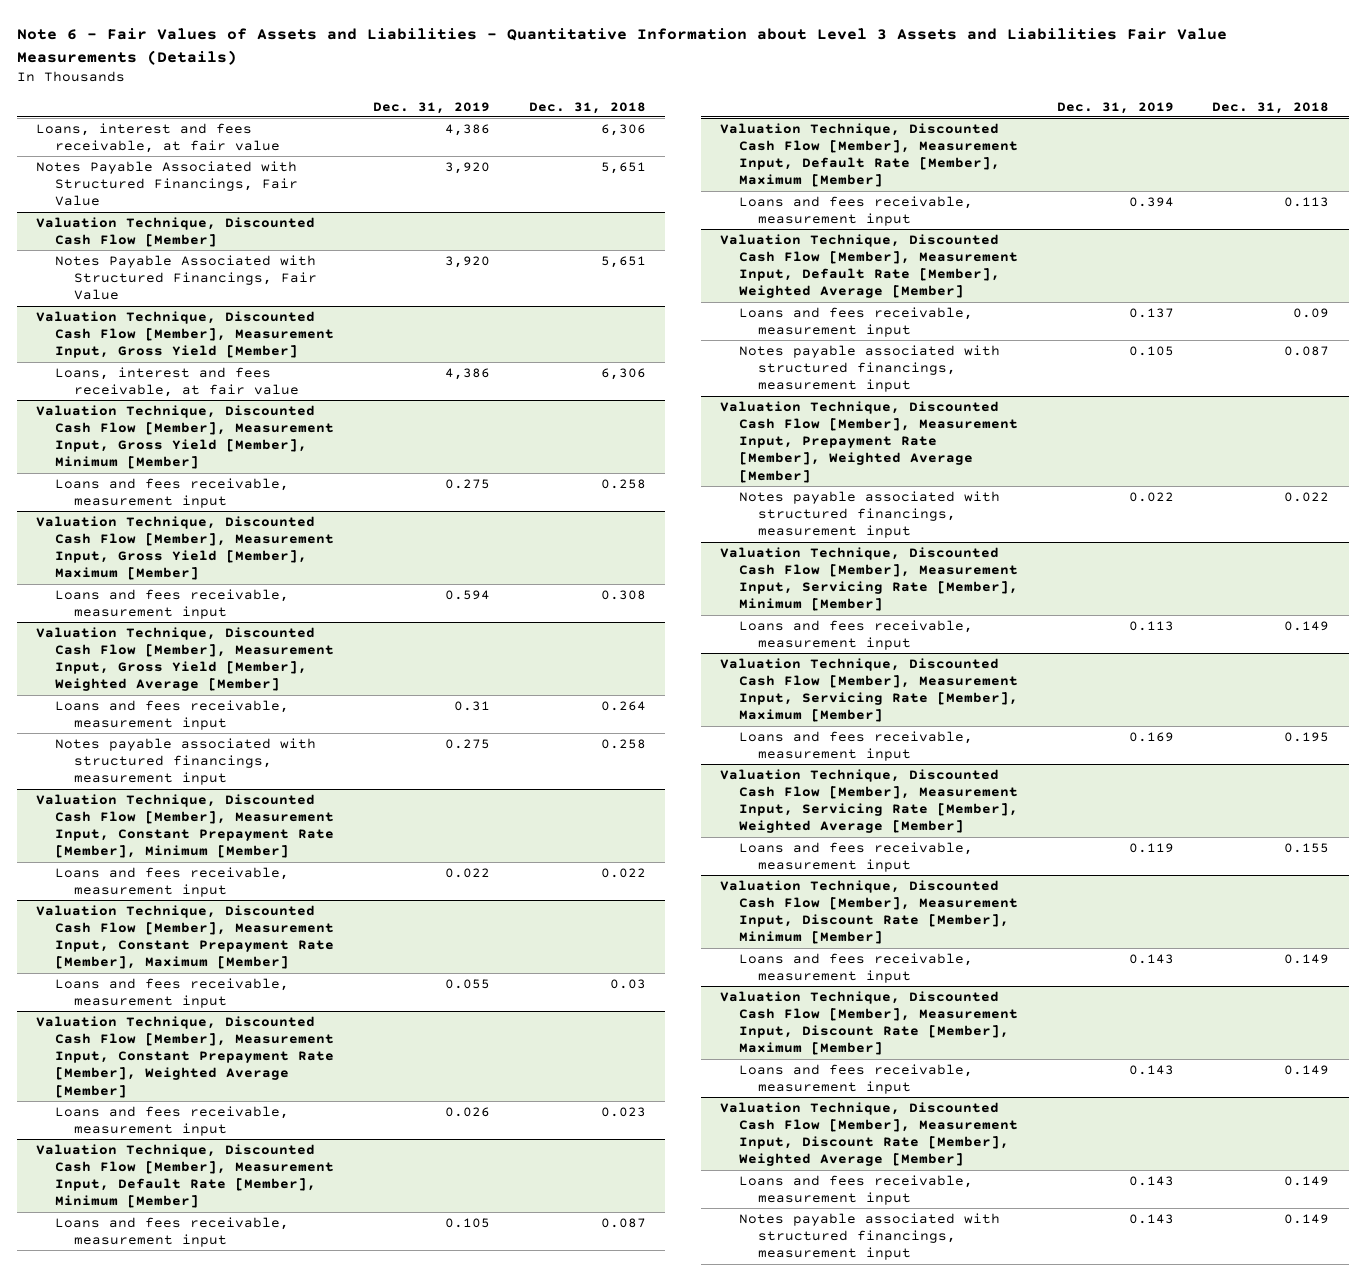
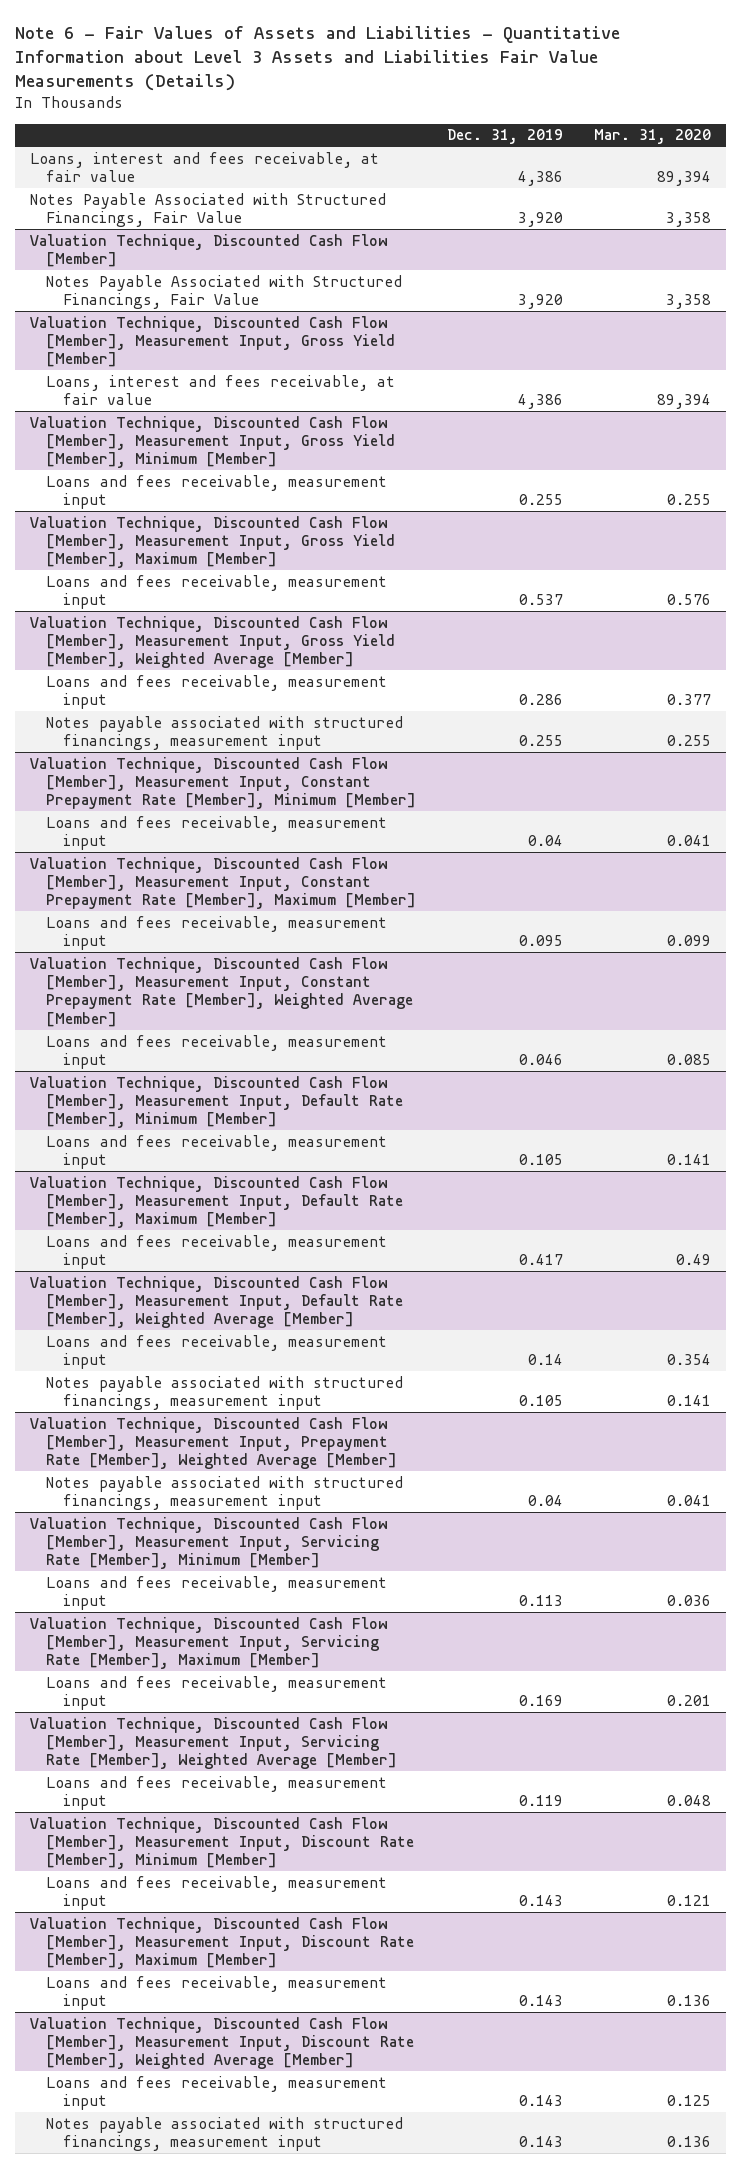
- | Dec. 31, 2019 | Dec. 31, 2018
+ | Dec. 31, 2019 | Mar. 31, 2020
@ Valuation Technique, Discounted Cash Flow [Member], Measurement Input, Gross Yield [Member], Minimum [Member]
- Loans and fees receivable, measurement input | 0.275 | 0.258
+ Loans and fees receivable, measurement input | 0.255 | 0.255
@ Valuation Technique, Discounted Cash Flow [Member], Measurement Input, Gross Yield [Member], Maximum [Member]
- Loans and fees receivable, measurement input | 0.594 | 0.308
+ Loans and fees receivable, measurement input | 0.537 | 0.576
@ Valuation Technique, Discounted Cash Flow [Member], Measurement Input, Gross Yield [Member], Weighted Average [Member]
- Loans and fees receivable, measurement input | 0.31 | 0.264
- Notes payable associated with structured financings, measurement input | 0.275 | 0.258
+ Loans and fees receivable, measurement input | 0.286 | 0.377
+ Notes payable associated with structured financings, measurement input | 0.255 | 0.255
@ Valuation Technique, Discounted Cash Flow [Member], Measurement Input, Constant Prepayment Rate [Member], Minimum [Member]
- Loans and fees receivable, measurement input | 0.022 | 0.022
+ Loans and fees receivable, measurement input | 0.04 | 0.041
@ Valuation Technique, Discounted Cash Flow [Member], Measurement Input, Constant Prepayment Rate [Member], Maximum [Member]
- Loans and fees receivable, measurement input | 0.055 | 0.03
+ Loans and fees receivable, measurement input | 0.095 | 0.099
@ Valuation Technique, Discounted Cash Flow [Member], Measurement Input, Constant Prepayment Rate [Member], Weighted Average [Member]
- Loans and fees receivable, measurement input | 0.026 | 0.023
+ Loans and fees receivable, measurement input | 0.046 | 0.085
@ Valuation Technique, Discounted Cash Flow [Member], Measurement Input, Default Rate [Member], Maximum [Member]
- Loans and fees receivable, measurement input | 0.394 | 0.113
+ Loans and fees receivable, measurement input | 0.417 | 0.49
@ Valuation Technique, Discounted Cash Flow [Member], Measurement Input, Default Rate [Member], Weighted Average [Member]
- Loans and fees receivable, measurement input | 0.137 | 0.09
+ Loans and fees receivable, measurement input | 0.14 | 0.354
@ Valuation Technique, Discounted Cash Flow [Member], Measurement Input, Prepayment Rate [Member], Weighted Average [Member]
- Notes payable associated with structured financings, measurement input | 0.022 | 0.022
+ Notes payable associated with structured financings, measurement input | 0.04 | 0.041

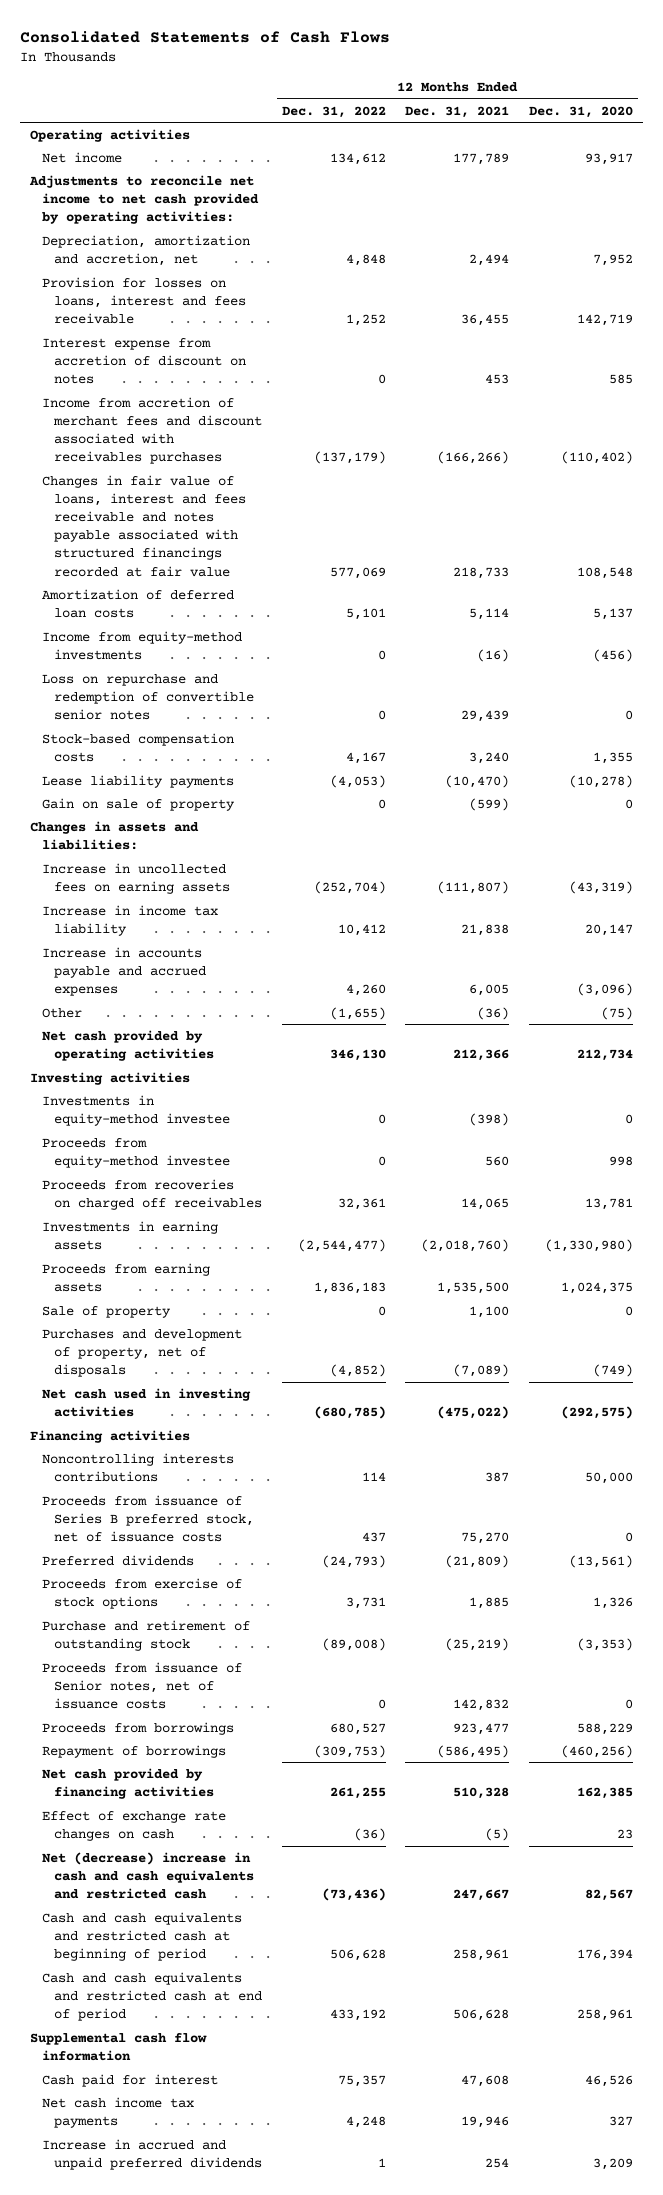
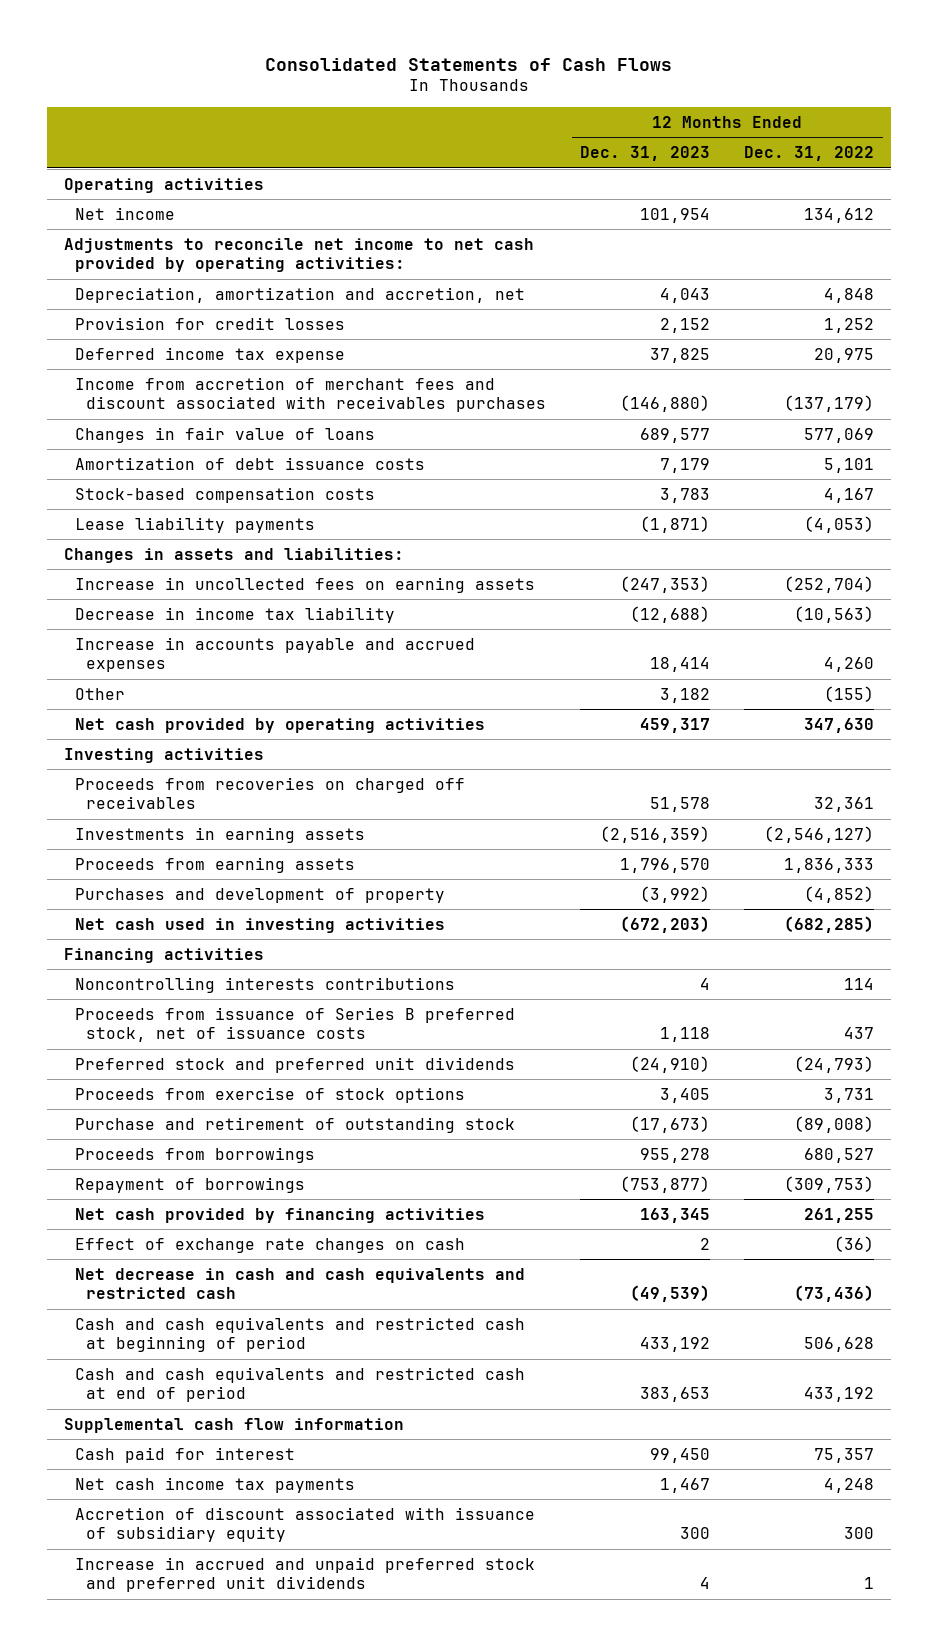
- | 12 Months Ended Dec. 31, 2022 | 12 Months Ended Dec. 31, 2021 | 12 Months Ended Dec. 31, 2020
+ | 12 Months Ended Dec. 31, 2023 | 12 Months Ended Dec. 31, 2022
- Provision for losses on loans, interest and fees receivable | 1,252 | 36,455 | 142,719
- Interest expense from accretion of discount on notes | 0 | 453 | 585
+ Provision for credit losses | 2,152 | 1,252
+ Deferred income tax expense | 37,825 | 20,975
- Changes in fair value of loans, interest and fees receivable and notes payable associated with structured financings recorded at fair value | 577,069 | 218,733 | 108,548
- Amortization of deferred loan costs | 5,101 | 5,114 | 5,137
- Income from equity-method investments | 0 | (16) | (456)
- Loss on repurchase and redemption of convertible senior notes | 0 | 29,439 | 0
+ Changes in fair value of loans | 689,577 | 577,069
+ Amortization of debt issuance costs | 7,179 | 5,101
- Gain on sale of property | 0 | (599) | 0
- Increase in income tax liability | 10,412 | 21,838 | 20,147
+ Decrease in income tax liability | (12,688) | (10,563)
- Other | (1,655) | (36) | (75)
- Net cash provided by operating activities | 346,130 | 212,366 | 212,734
+ Other | 3,182 | (155)
+ Net cash provided by operating activities | 459,317 | 347,630
- Investments in equity-method investee | 0 | (398) | 0
- Proceeds from equity-method investee | 0 | 560 | 998
- Investments in earning assets | (2,544,477) | (2,018,760) | (1,330,980)
- Proceeds from earning assets | 1,836,183 | 1,535,500 | 1,024,375
- Sale of property | 0 | 1,100 | 0
- Purchases and development of property, net of disposals | (4,852) | (7,089) | (749)
- Net cash used in investing activities | (680,785) | (475,022) | (292,575)
+ Investments in earning assets | (2,516,359) | (2,546,127)
+ Proceeds from earning assets | 1,796,570 | 1,836,333
+ Purchases and development of property | (3,992) | (4,852)
+ Net cash used in investing activities | (672,203) | (682,285)
- Preferred dividends | (24,793) | (21,809) | (13,561)
+ Preferred stock and preferred unit dividends | (24,910) | (24,793)
- Proceeds from issuance of Senior notes, net of issuance costs | 0 | 142,832 | 0
- Net (decrease) increase in cash and cash equivalents and restricted cash | (73,436) | 247,667 | 82,567
+ Net decrease in cash and cash equivalents and restricted cash | (49,539) | (73,436)
- Increase in accrued and unpaid preferred dividends | 1 | 254 | 3,209
+ Accretion of discount associated with issuance of subsidiary equity | 300 | 300
+ Increase in accrued and unpaid preferred stock and preferred unit dividends | 4 | 1

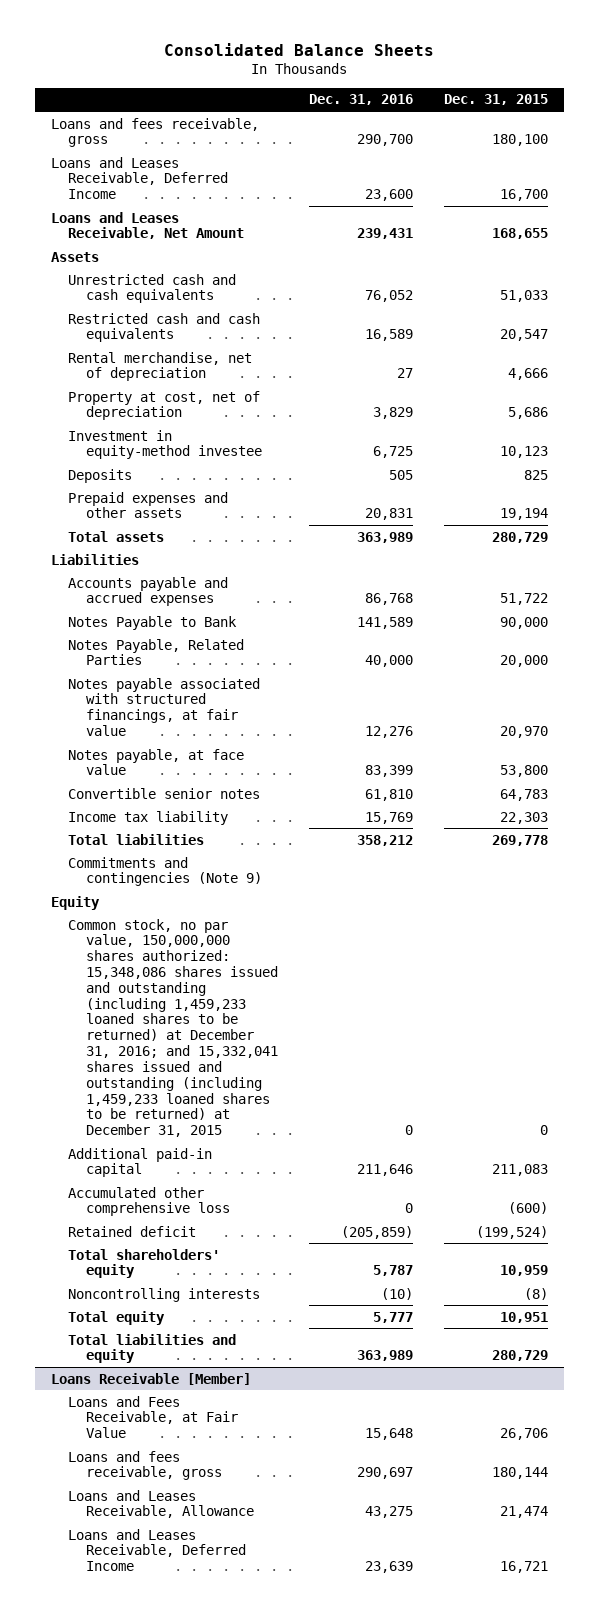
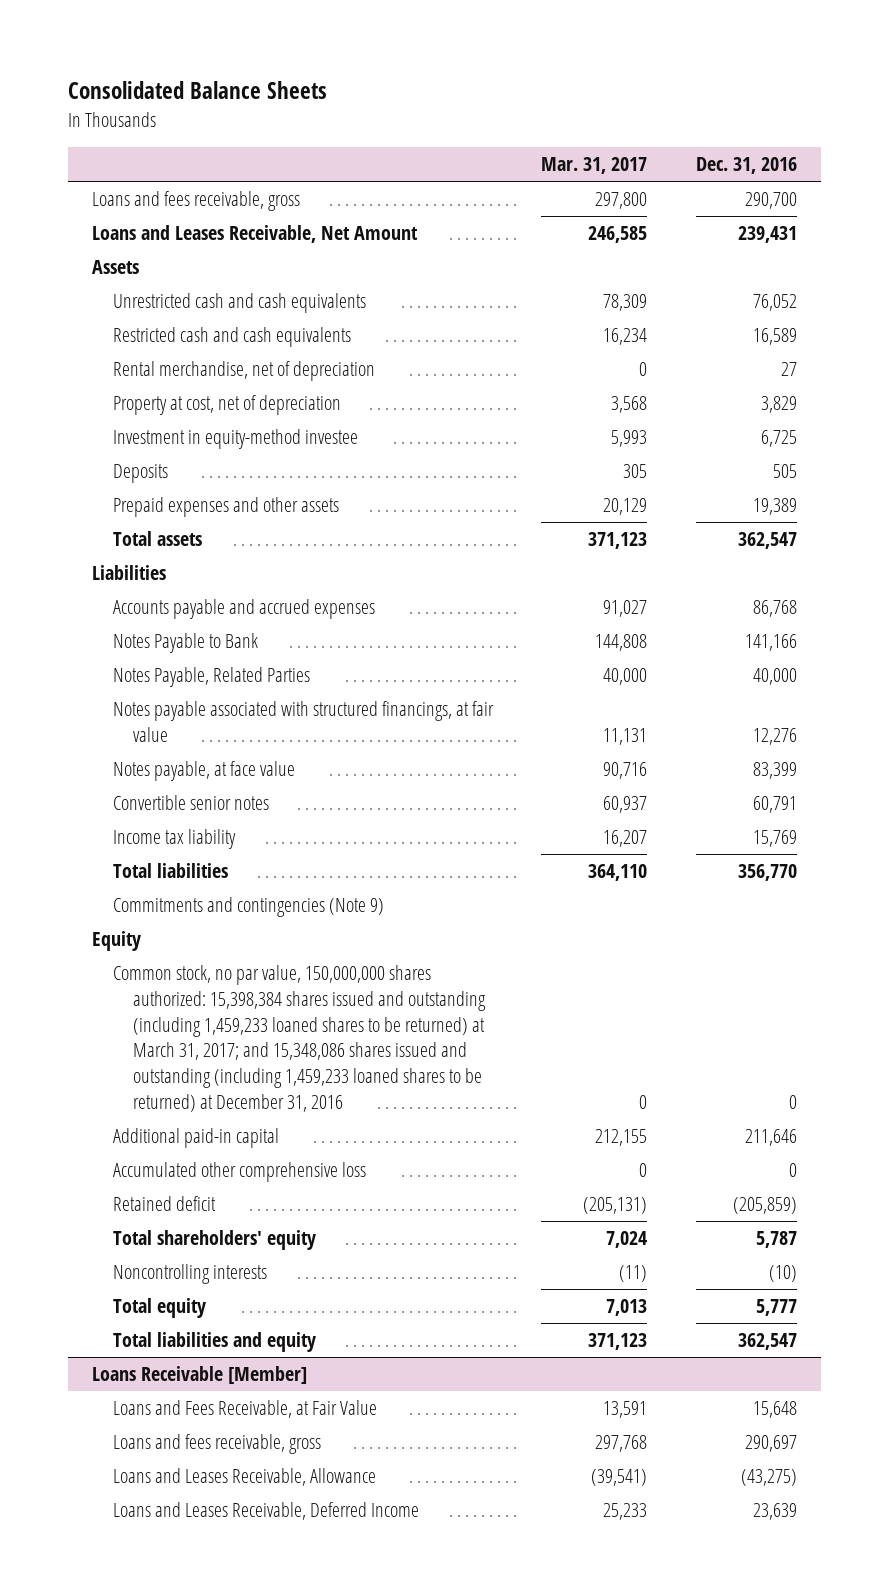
- | Dec. 31, 2016 | Dec. 31, 2015
+ | Mar. 31, 2017 | Dec. 31, 2016
- Loans and Leases Receivable, Deferred Income | 23,600 | 16,700
- Prepaid expenses and other assets | 20,831 | 19,194
- Total assets | 363,989 | 280,729
+ Prepaid expenses and other assets | 20,129 | 19,389
+ Total assets | 371,123 | 362,547
- Notes Payable to Bank | 141,589 | 90,000
+ Notes Payable to Bank | 144,808 | 141,166
- Convertible senior notes | 61,810 | 64,783
+ Convertible senior notes | 60,937 | 60,791
- Total liabilities | 358,212 | 269,778
+ Total liabilities | 364,110 | 356,770
- Common stock, no par value, 150,000,000 shares authorized: 15,348,086 shares issued and outstanding (including 1,459,233 loaned shares to be returned) at December 31, 2016; and 15,332,041 shares issued and outstanding (including 1,459,233 loaned shares to be returned) at December 31, 2015 | 0 | 0
+ Common stock, no par value, 150,000,000 shares authorized: 15,398,384 shares issued and outstanding (including 1,459,233 loaned shares to be returned) at March 31, 2017; and 15,348,086 shares issued and outstanding (including 1,459,233 loaned shares to be returned) at December 31, 2016 | 0 | 0
- Total liabilities and equity | 363,989 | 280,729
+ Total liabilities and equity | 371,123 | 362,547
@ Loans Receivable [Member]
- Loans and Leases Receivable, Allowance | 43,275 | 21,474
+ Loans and Leases Receivable, Allowance | (39,541) | (43,275)

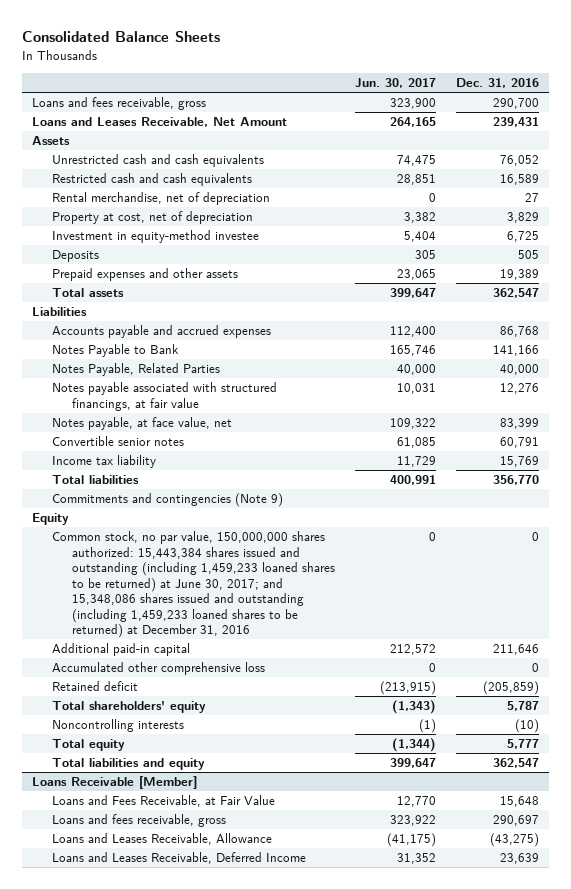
- | Mar. 31, 2017 | Dec. 31, 2016
+ | Jun. 30, 2017 | Dec. 31, 2016
- Notes payable, at face value | 90,716 | 83,399
+ Notes payable, at face value, net | 109,322 | 83,399
- Common stock, no par value, 150,000,000 shares authorized: 15,398,384 shares issued and outstanding (including 1,459,233 loaned shares to be returned) at March 31, 2017; and 15,348,086 shares issued and outstanding (including 1,459,233 loaned shares to be returned) at December 31, 2016 | 0 | 0
+ Common stock, no par value, 150,000,000 shares authorized: 15,443,384 shares issued and outstanding (including 1,459,233 loaned shares to be returned) at June 30, 2017; and 15,348,086 shares issued and outstanding (including 1,459,233 loaned shares to be returned) at December 31, 2016 | 0 | 0

